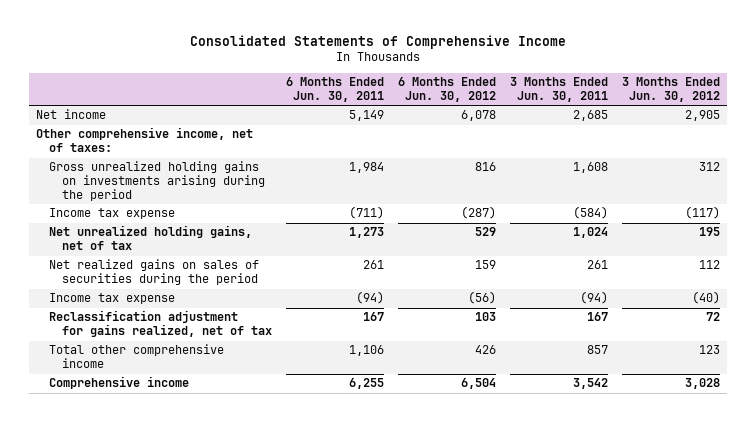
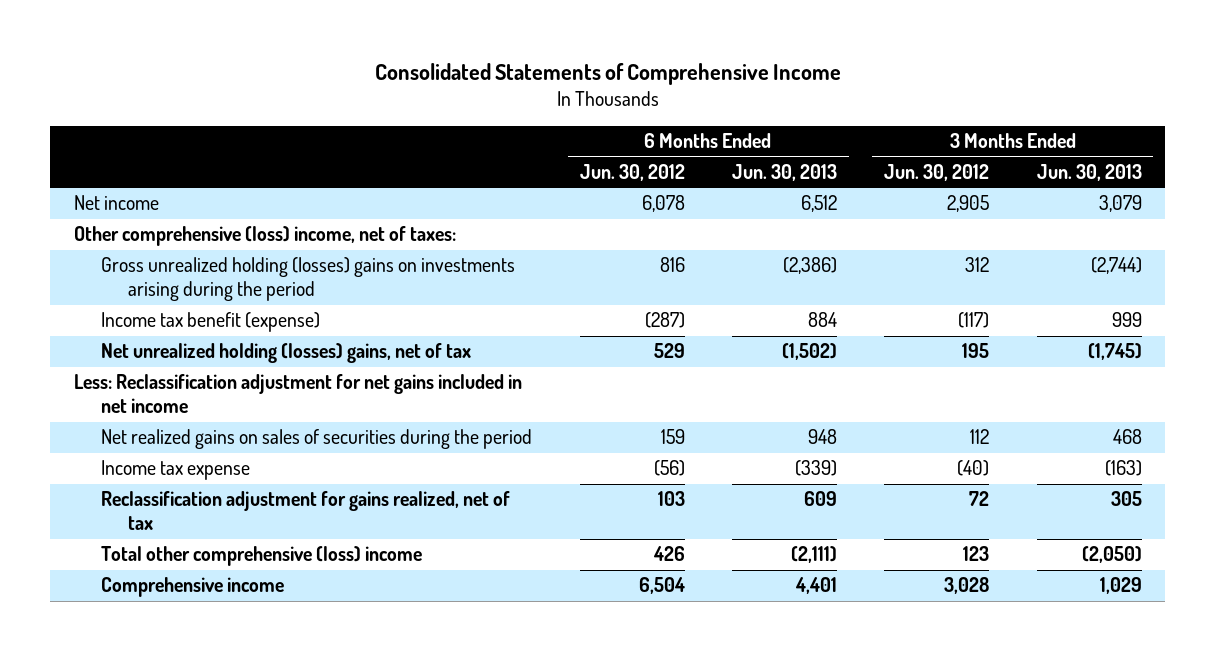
- | 6 Months Ended Jun. 30, 2011 | 6 Months Ended Jun. 30, 2012 | 3 Months Ended Jun. 30, 2011 | 3 Months Ended Jun. 30, 2012
+ | 6 Months Ended Jun. 30, 2012 | 6 Months Ended Jun. 30, 2013 | 3 Months Ended Jun. 30, 2012 | 3 Months Ended Jun. 30, 2013
- Other comprehensive income, net of taxes:
- Gross unrealized holding gains on investments arising during the period | 1,984 | 816 | 1,608 | 312
- Income tax expense | (711) | (287) | (584) | (117)
- Net unrealized holding gains, net of tax | 1,273 | 529 | 1,024 | 195
+ Other comprehensive (loss) income, net of taxes:
+ Gross unrealized holding (losses) gains on investments arising during the period | 816 | (2,386) | 312 | (2,744)
+ Income tax benefit (expense) | (287) | 884 | (117) | 999
+ Net unrealized holding (losses) gains, net of tax | 529 | (1,502) | 195 | (1,745)
+ Less: Reclassification adjustment for net gains included in net income
- Total other comprehensive income | 1,106 | 426 | 857 | 123
+ Total other comprehensive (loss) income | 426 | (2,111) | 123 | (2,050)

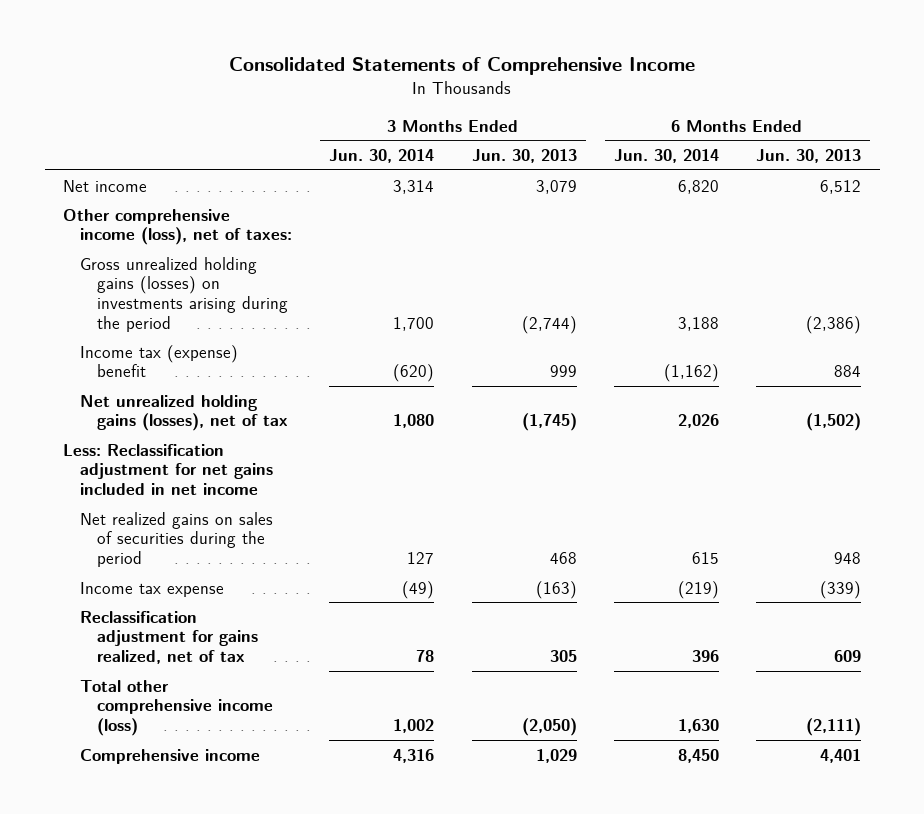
- | 6 Months Ended Jun. 30, 2012 | 6 Months Ended Jun. 30, 2013 | 3 Months Ended Jun. 30, 2012 | 3 Months Ended Jun. 30, 2013
+ | 3 Months Ended Jun. 30, 2014 | 3 Months Ended Jun. 30, 2013 | 6 Months Ended Jun. 30, 2014 | 6 Months Ended Jun. 30, 2013
- Other comprehensive (loss) income, net of taxes:
- Gross unrealized holding (losses) gains on investments arising during the period | 816 | (2,386) | 312 | (2,744)
- Income tax benefit (expense) | (287) | 884 | (117) | 999
- Net unrealized holding (losses) gains, net of tax | 529 | (1,502) | 195 | (1,745)
+ Other comprehensive income (loss), net of taxes:
+ Gross unrealized holding gains (losses) on investments arising during the period | 1,700 | (2,744) | 3,188 | (2,386)
+ Income tax (expense) benefit | (620) | 999 | (1,162) | 884
+ Net unrealized holding gains (losses), net of tax | 1,080 | (1,745) | 2,026 | (1,502)
- Total other comprehensive (loss) income | 426 | (2,111) | 123 | (2,050)
+ Total other comprehensive income (loss) | 1,002 | (2,050) | 1,630 | (2,111)

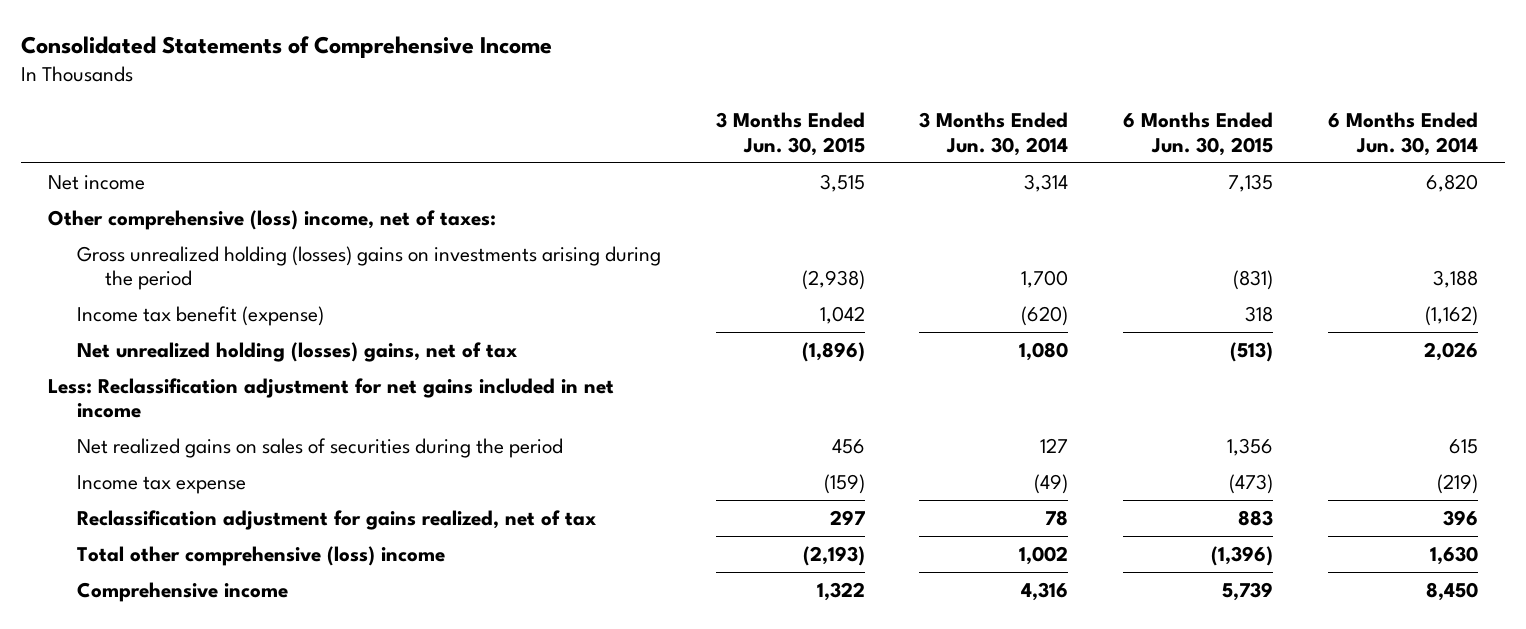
- | 3 Months Ended Jun. 30, 2014 | 3 Months Ended Jun. 30, 2013 | 6 Months Ended Jun. 30, 2014 | 6 Months Ended Jun. 30, 2013
+ | 3 Months Ended Jun. 30, 2015 | 3 Months Ended Jun. 30, 2014 | 6 Months Ended Jun. 30, 2015 | 6 Months Ended Jun. 30, 2014
- Other comprehensive income (loss), net of taxes:
- Gross unrealized holding gains (losses) on investments arising during the period | 1,700 | (2,744) | 3,188 | (2,386)
- Income tax (expense) benefit | (620) | 999 | (1,162) | 884
- Net unrealized holding gains (losses), net of tax | 1,080 | (1,745) | 2,026 | (1,502)
+ Other comprehensive (loss) income, net of taxes:
+ Gross unrealized holding (losses) gains on investments arising during the period | (2,938) | 1,700 | (831) | 3,188
+ Income tax benefit (expense) | 1,042 | (620) | 318 | (1,162)
+ Net unrealized holding (losses) gains, net of tax | (1,896) | 1,080 | (513) | 2,026
- Total other comprehensive income (loss) | 1,002 | (2,050) | 1,630 | (2,111)
+ Total other comprehensive (loss) income | (2,193) | 1,002 | (1,396) | 1,630

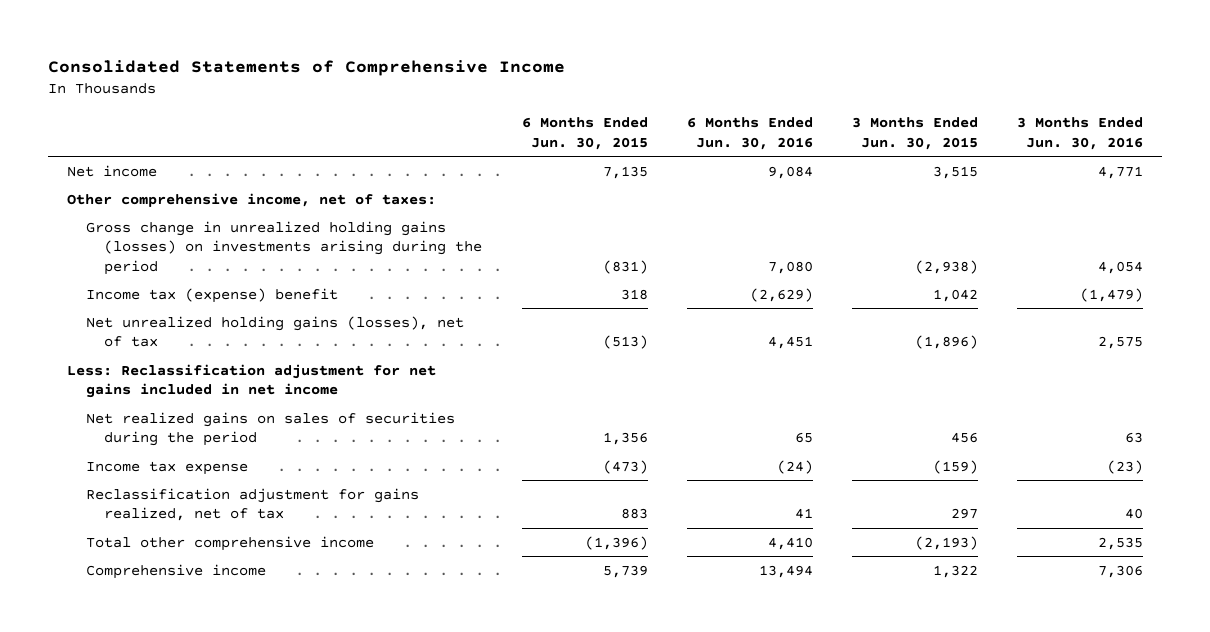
- | 3 Months Ended Jun. 30, 2015 | 3 Months Ended Jun. 30, 2014 | 6 Months Ended Jun. 30, 2015 | 6 Months Ended Jun. 30, 2014
+ | 6 Months Ended Jun. 30, 2015 | 6 Months Ended Jun. 30, 2016 | 3 Months Ended Jun. 30, 2015 | 3 Months Ended Jun. 30, 2016
- Other comprehensive (loss) income, net of taxes:
- Gross unrealized holding (losses) gains on investments arising during the period | (2,938) | 1,700 | (831) | 3,188
- Income tax benefit (expense) | 1,042 | (620) | 318 | (1,162)
- Net unrealized holding (losses) gains, net of tax | (1,896) | 1,080 | (513) | 2,026
+ Other comprehensive income, net of taxes:
+ Gross change in unrealized holding gains (losses) on investments arising during the period | (831) | 7,080 | (2,938) | 4,054
+ Income tax (expense) benefit | 318 | (2,629) | 1,042 | (1,479)
+ Net unrealized holding gains (losses), net of tax | (513) | 4,451 | (1,896) | 2,575
- Total other comprehensive (loss) income | (2,193) | 1,002 | (1,396) | 1,630
+ Total other comprehensive income | (1,396) | 4,410 | (2,193) | 2,535

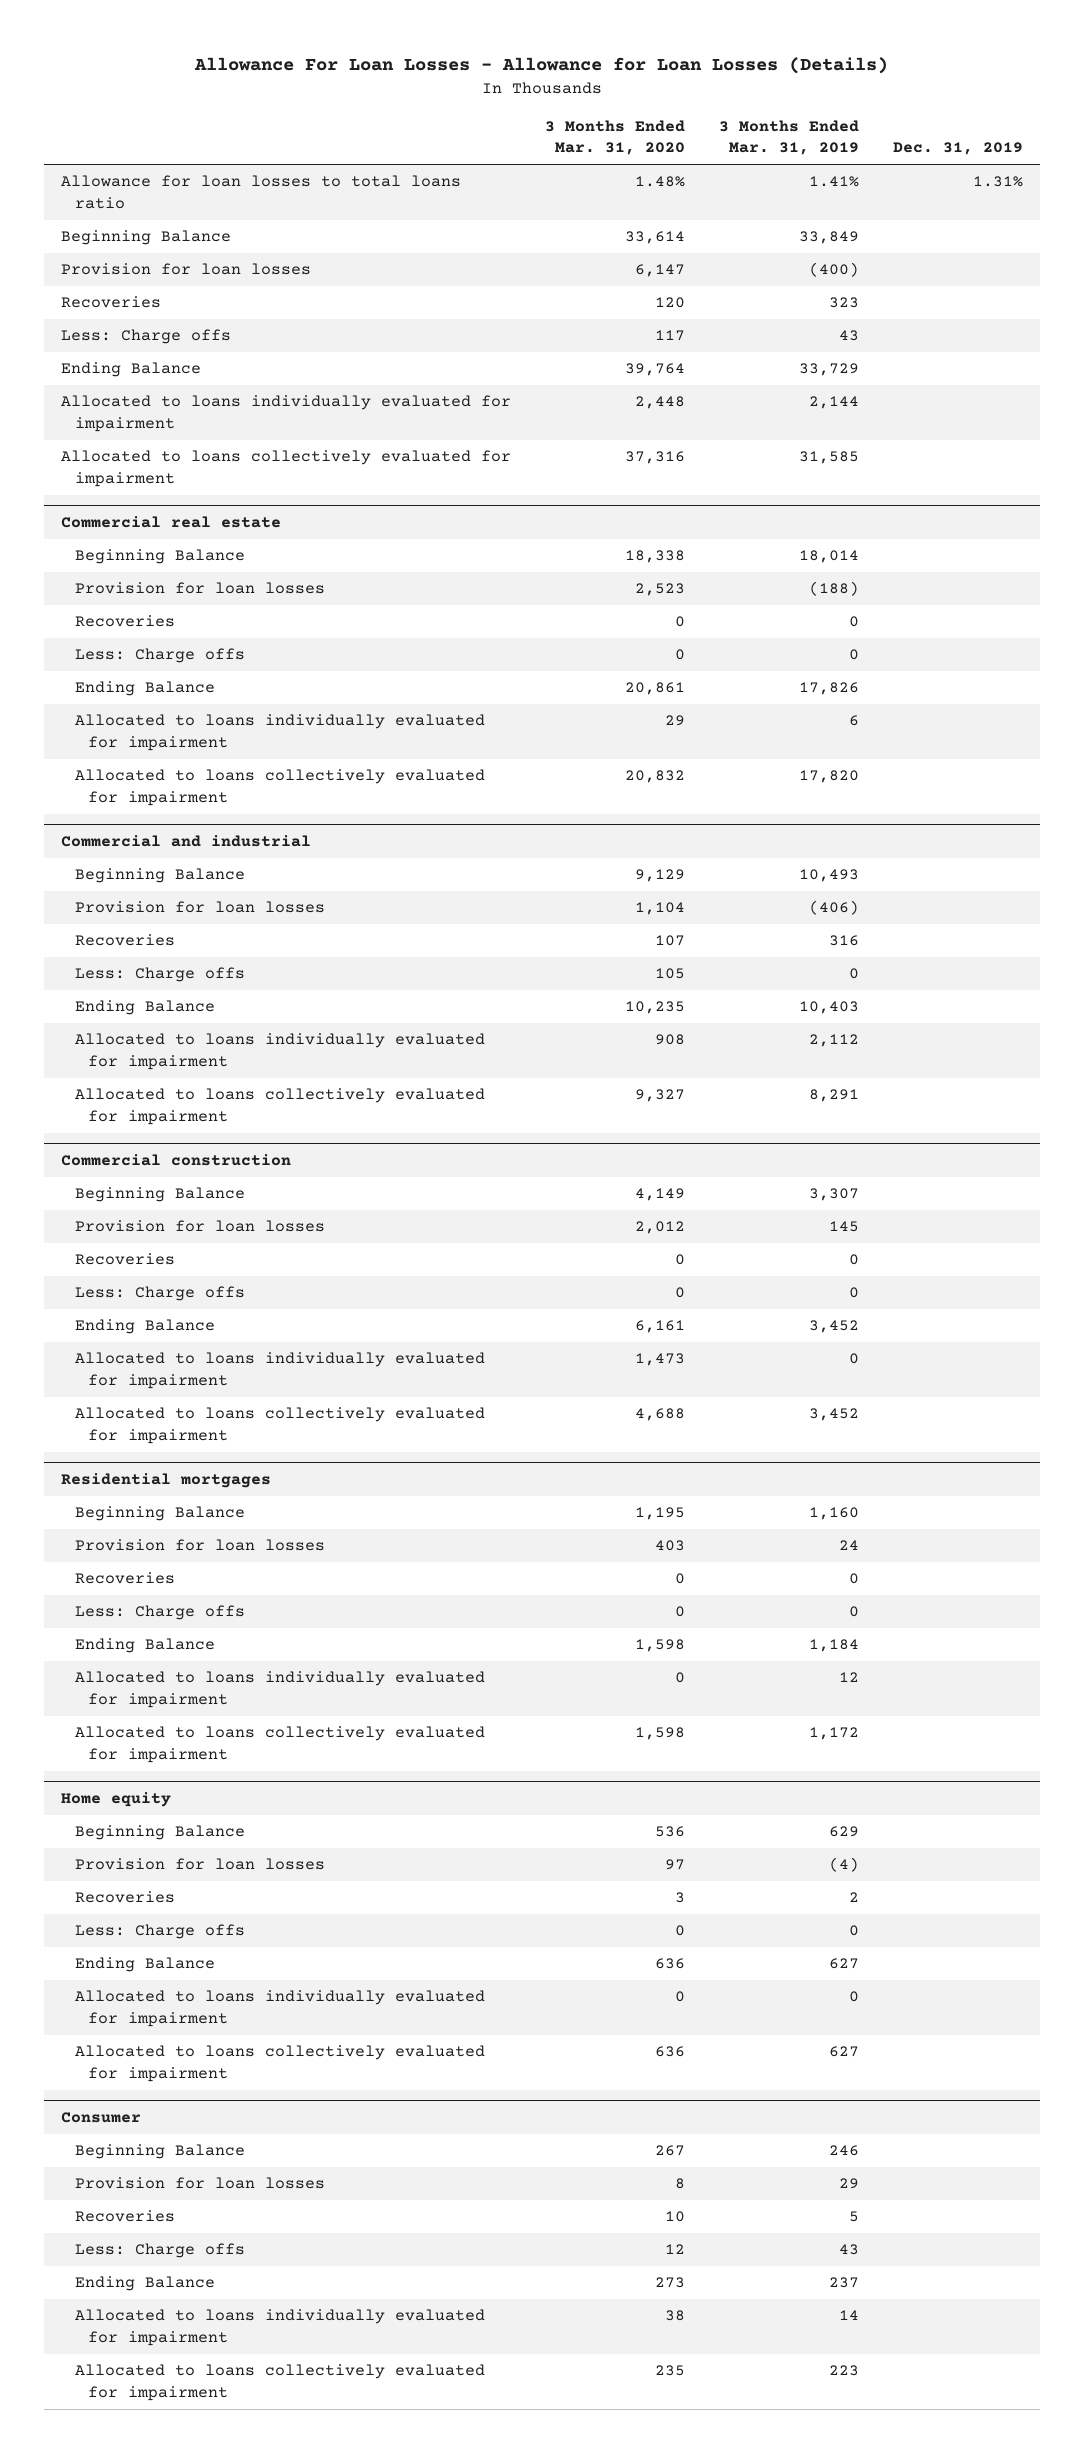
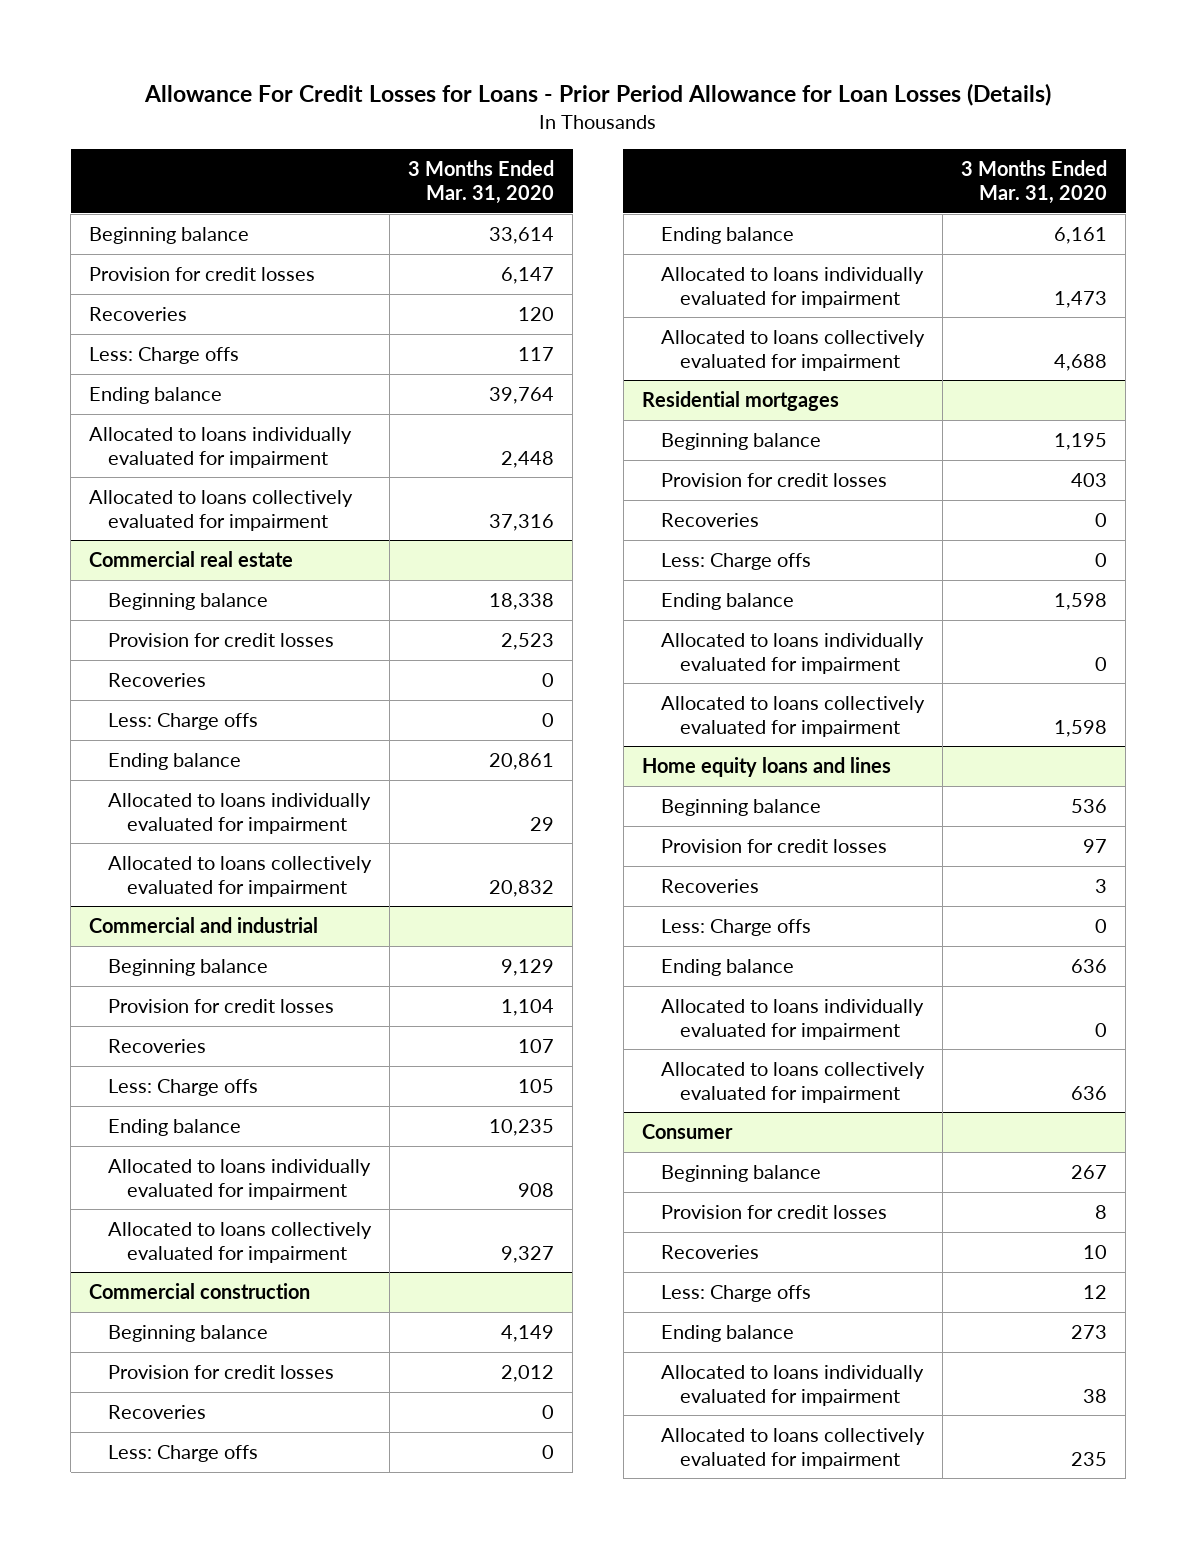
- Allowance For Loan Losses - Allowance for Loan Losses (Details)
+ Allowance For Credit Losses for Loans - Prior Period Allowance for Loan Losses (Details)
- | 3 Months Ended Mar. 31, 2020 | 3 Months Ended Mar. 31, 2019 | Dec. 31, 2019
+ | 3 Months Ended Mar. 31, 2020
- Allowance for loan losses to total loans ratio | 1.48% | 1.41% | 1.31%
- Beginning Balance | 33,614 | 33,849 |
- Provision for loan losses | 6,147 | (400) |
+ Beginning balance | 33,614
+ Provision for credit losses | 6,147
- Ending Balance | 39,764 | 33,729 |
+ Ending balance | 39,764
@ Commercial real estate
- Beginning Balance | 18,338 | 18,014 |
- Provision for loan losses | 2,523 | (188) |
+ Beginning balance | 18,338
+ Provision for credit losses | 2,523
- Ending Balance | 20,861 | 17,826 |
+ Ending balance | 20,861
@ Commercial and industrial
- Beginning Balance | 9,129 | 10,493 |
- Provision for loan losses | 1,104 | (406) |
+ Beginning balance | 9,129
+ Provision for credit losses | 1,104
- Ending Balance | 10,235 | 10,403 |
+ Ending balance | 10,235
@ Commercial construction
- Beginning Balance | 4,149 | 3,307 |
- Provision for loan losses | 2,012 | 145 |
+ Beginning balance | 4,149
+ Provision for credit losses | 2,012
- Ending Balance | 6,161 | 3,452 |
+ Ending balance | 6,161
@ Residential mortgages
- Beginning Balance | 1,195 | 1,160 |
- Provision for loan losses | 403 | 24 |
+ Beginning balance | 1,195
+ Provision for credit losses | 403
- Ending Balance | 1,598 | 1,184 |
+ Ending balance | 1,598
- Home equity
- Beginning Balance | 536 | 629 |
- Provision for loan losses | 97 | (4) |
+ Home equity loans and lines
+ Beginning balance | 536
+ Provision for credit losses | 97
- Ending Balance | 636 | 627 |
+ Ending balance | 636
@ Consumer
- Beginning Balance | 267 | 246 |
- Provision for loan losses | 8 | 29 |
+ Beginning balance | 267
+ Provision for credit losses | 8
- Ending Balance | 273 | 237 |
+ Ending balance | 273

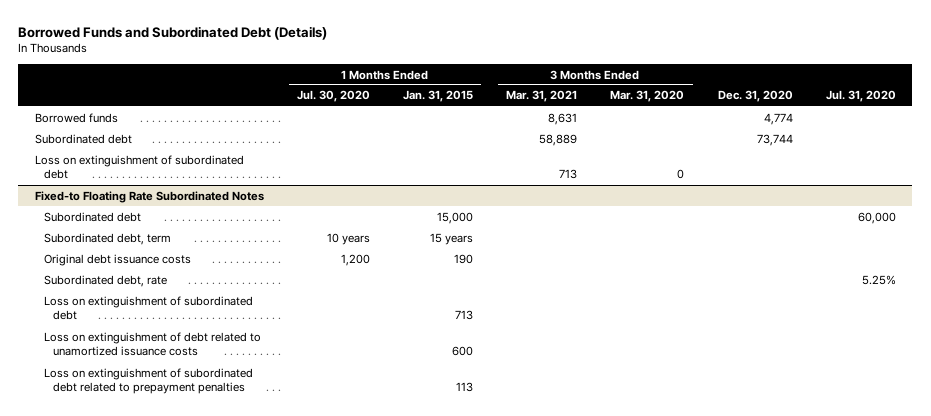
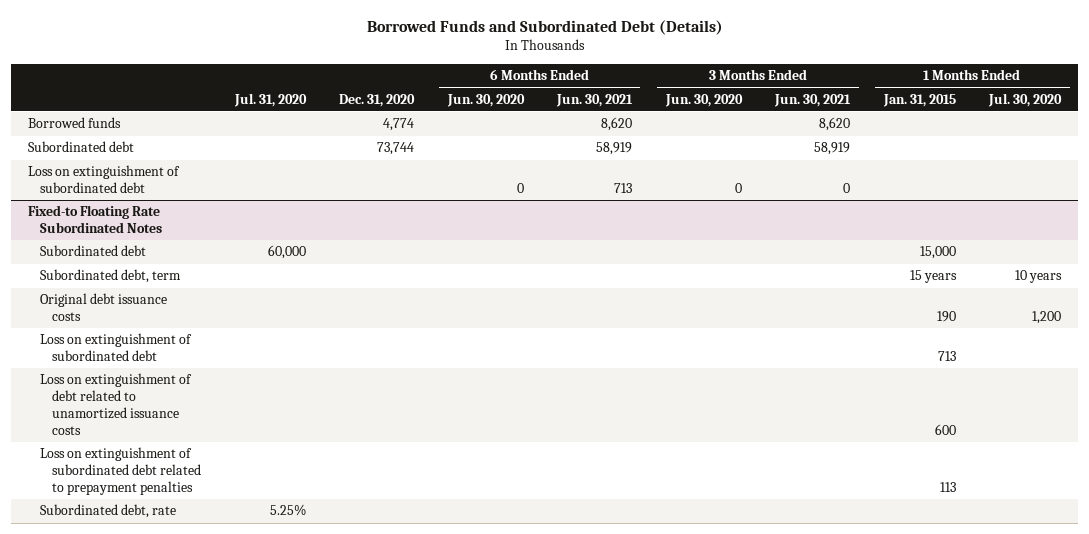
- | 1 Months Ended Jul. 30, 2020 | 1 Months Ended Jan. 31, 2015 | 3 Months Ended Mar. 31, 2021 | 3 Months Ended Mar. 31, 2020 | Dec. 31, 2020 | Jul. 31, 2020
+ | Jul. 31, 2020 | Dec. 31, 2020 | 6 Months Ended Jun. 30, 2020 | 6 Months Ended Jun. 30, 2021 | 3 Months Ended Jun. 30, 2020 | 3 Months Ended Jun. 30, 2021 | 1 Months Ended Jan. 31, 2015 | 1 Months Ended Jul. 30, 2020
@ Fixed-to Floating Rate Subordinated Notes
moved down: Subordinated debt, rate | 5.25% | | | | | | |

